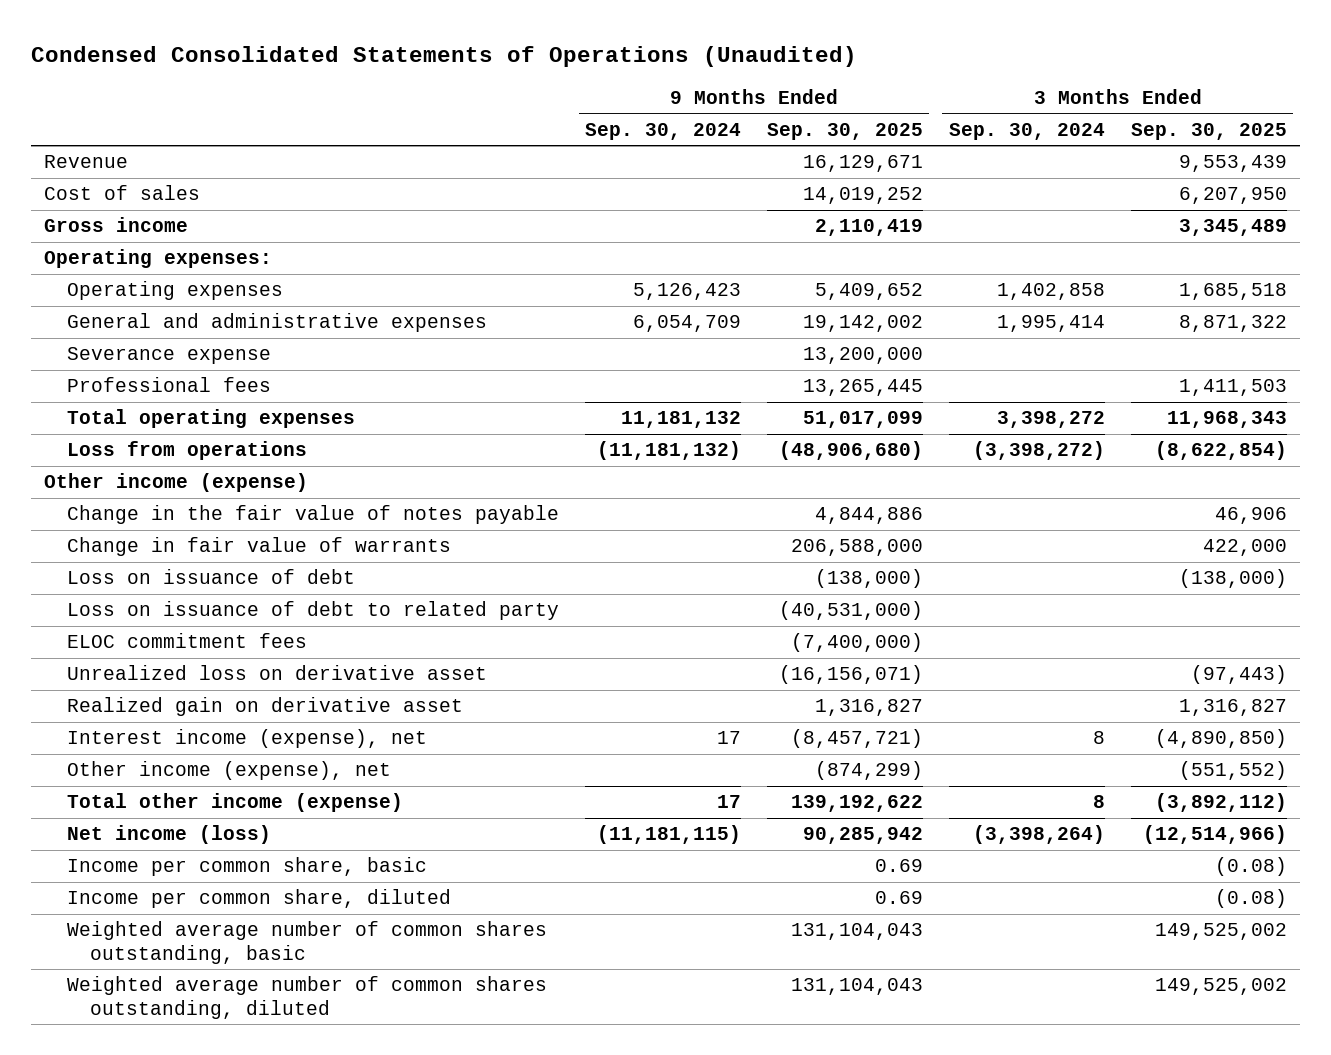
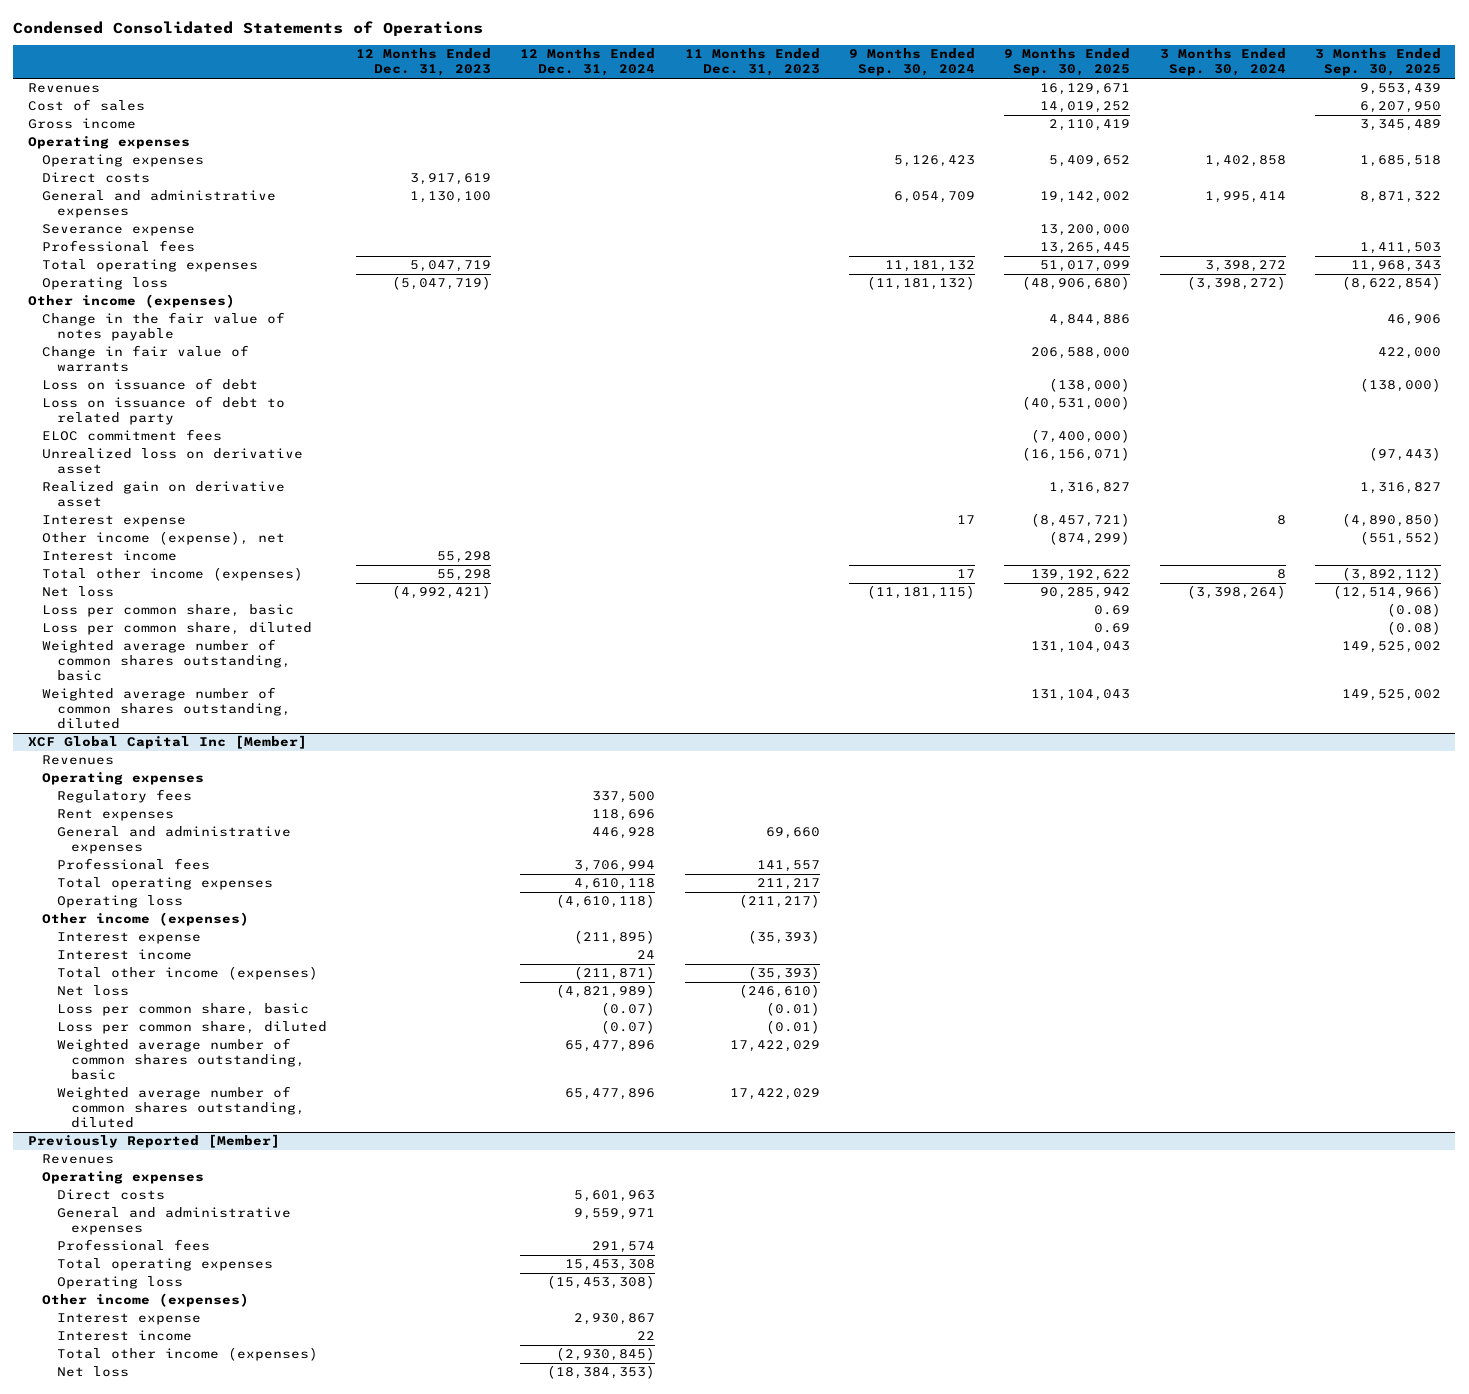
- Condensed Consolidated Statements of Operations (Unaudited)
+ Condensed Consolidated Statements of Operations
- | 9 Months Ended Sep. 30, 2024 | 9 Months Ended Sep. 30, 2025 | 3 Months Ended Sep. 30, 2024 | 3 Months Ended Sep. 30, 2025
+ | 12 Months Ended Dec. 31, 2023 | 12 Months Ended Dec. 31, 2024 | 11 Months Ended Dec. 31, 2023 | 9 Months Ended Sep. 30, 2024 | 9 Months Ended Sep. 30, 2025 | 3 Months Ended Sep. 30, 2024 | 3 Months Ended Sep. 30, 2025
- Revenue | | 16,129,671 | | 9,553,439
+ Revenues | | | | | 16,129,671 | | 9,553,439
- Operating expenses:
+ Operating expenses
+ Direct costs | 3,917,619 | | | | | |
- Loss from operations | (11,181,132) | (48,906,680) | (3,398,272) | (8,622,854)
- Other income (expense)
+ Operating loss | (5,047,719) | | | (11,181,132) | (48,906,680) | (3,398,272) | (8,622,854)
+ Other income (expenses)
- Interest income (expense), net | 17 | (8,457,721) | 8 | (4,890,850)
+ Interest expense | | | | 17 | (8,457,721) | 8 | (4,890,850)
- Total other income (expense) | 17 | 139,192,622 | 8 | (3,892,112)
- Net income (loss) | (11,181,115) | 90,285,942 | (3,398,264) | (12,514,966)
- Income per common share, basic | | 0.69 | | (0.08)
- Income per common share, diluted | | 0.69 | | (0.08)
+ Interest income | 55,298 | | | | | |
+ Total other income (expenses) | 55,298 | | | 17 | 139,192,622 | 8 | (3,892,112)
+ Net loss | (4,992,421) | | | (11,181,115) | 90,285,942 | (3,398,264) | (12,514,966)
+ Loss per common share, basic | | | | | 0.69 | | (0.08)
+ Loss per common share, diluted | | | | | 0.69 | | (0.08)
+ XCF Global Capital Inc [Member]
+ Revenues
+ Operating expenses
+ Regulatory fees | | 337,500 | | | | |
+ Rent expenses | | 118,696 | | | | |
+ General and administrative expenses | | 446,928 | 69,660 | | | |
+ Professional fees | | 3,706,994 | 141,557 | | | |
+ Total operating expenses | | 4,610,118 | 211,217 | | | |
+ Operating loss | | (4,610,118) | (211,217) | | | |
+ Other income (expenses)
+ Interest expense | | (211,895) | (35,393) | | | |
+ Interest income | | 24 | | | | |
+ Total other income (expenses) | | (211,871) | (35,393) | | | |
+ Net loss | | (4,821,989) | (246,610) | | | |
+ Loss per common share, basic | | (0.07) | (0.01) | | | |
+ Loss per common share, diluted | | (0.07) | (0.01) | | | |
+ Weighted average number of common shares outstanding, basic | | 65,477,896 | 17,422,029 | | | |
+ Weighted average number of common shares outstanding, diluted | | 65,477,896 | 17,422,029 | | | |
+ Previously Reported [Member]
+ Revenues
+ Operating expenses
+ Direct costs | | 5,601,963 | | | | |
+ General and administrative expenses | | 9,559,971 | | | | |
+ Professional fees | | 291,574 | | | | |
+ Total operating expenses | | 15,453,308 | | | | |
+ Operating loss | | (15,453,308) | | | | |
+ Other income (expenses)
+ Interest expense | | 2,930,867 | | | | |
+ Interest income | | 22 | | | | |
+ Total other income (expenses) | | (2,930,845) | | | | |
+ Net loss | | (18,384,353) | | | | |

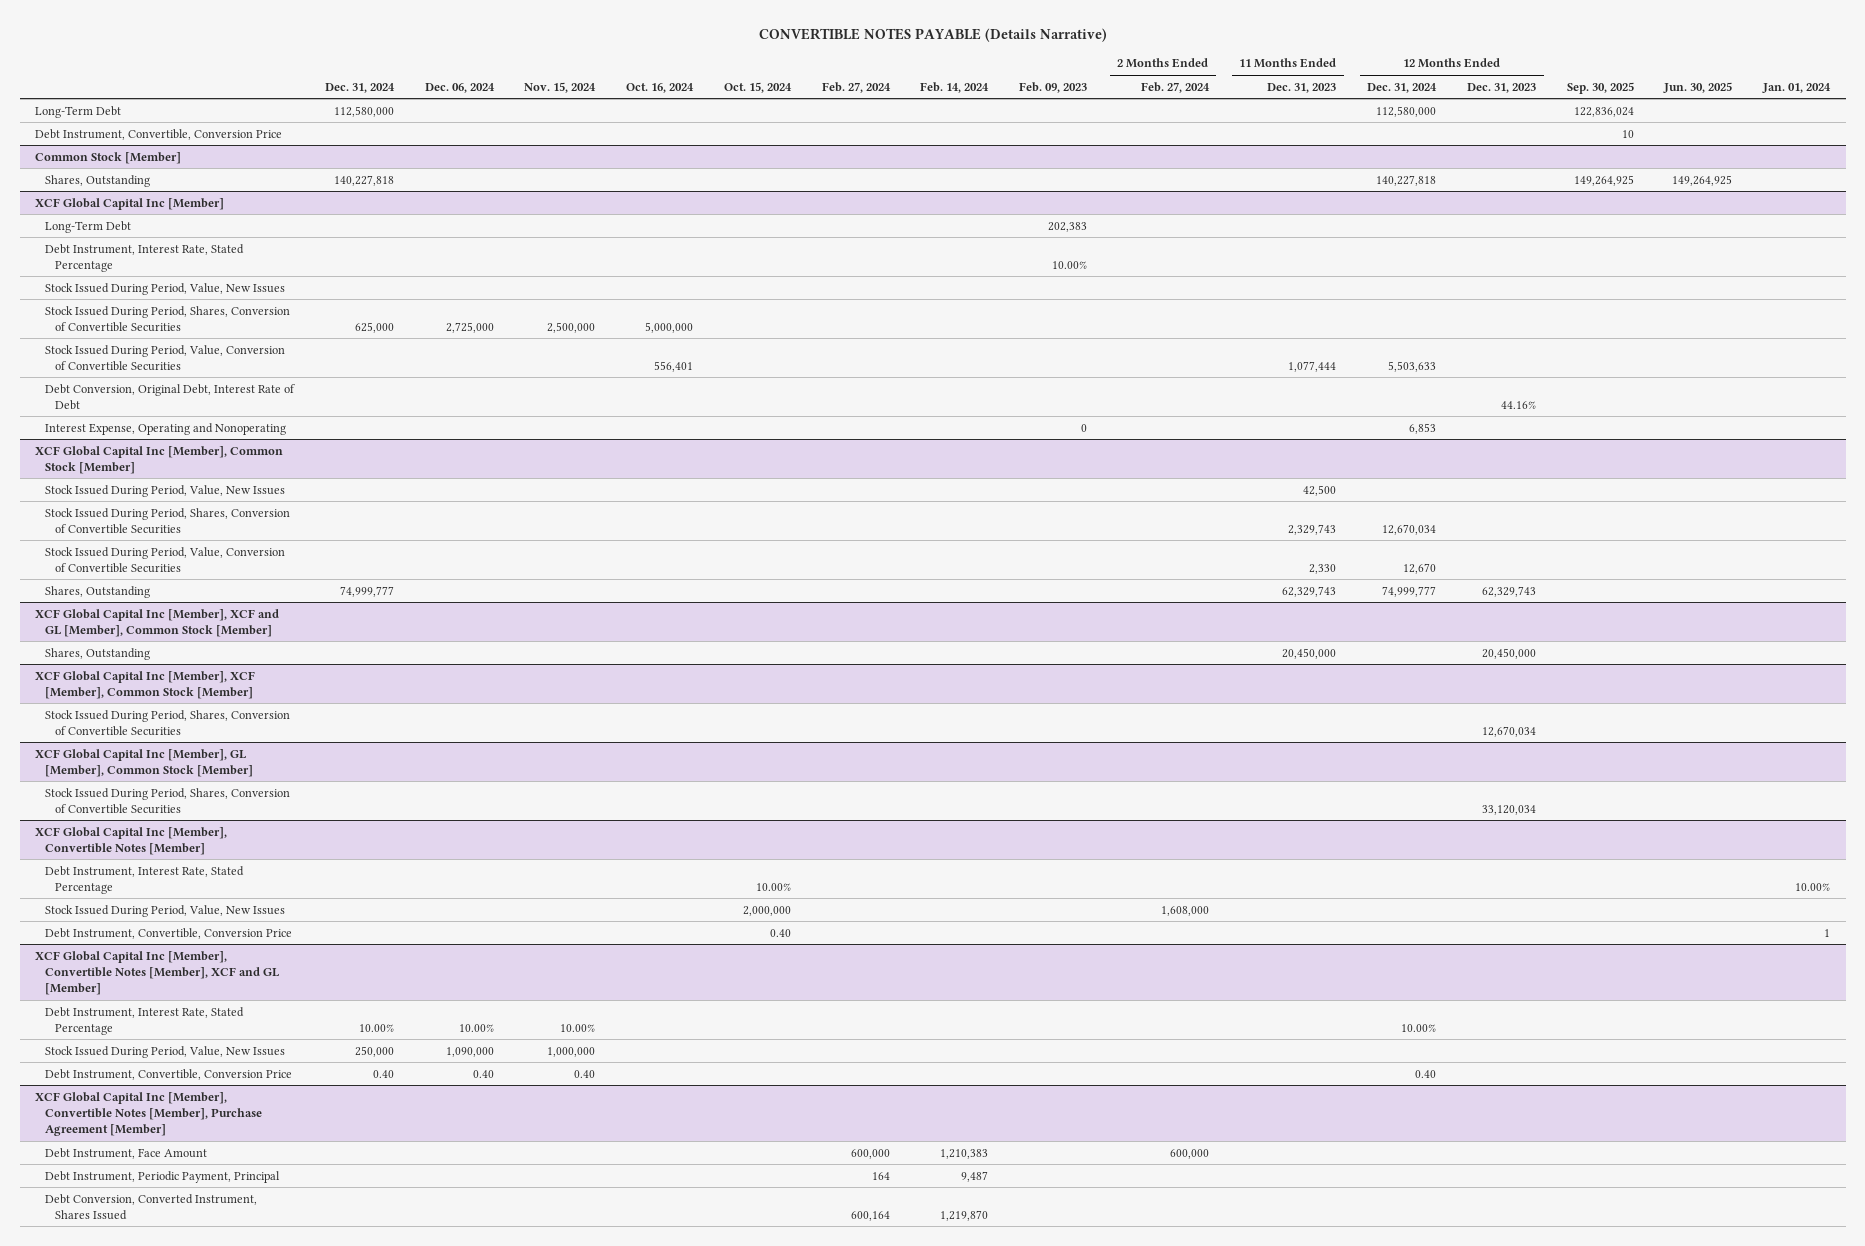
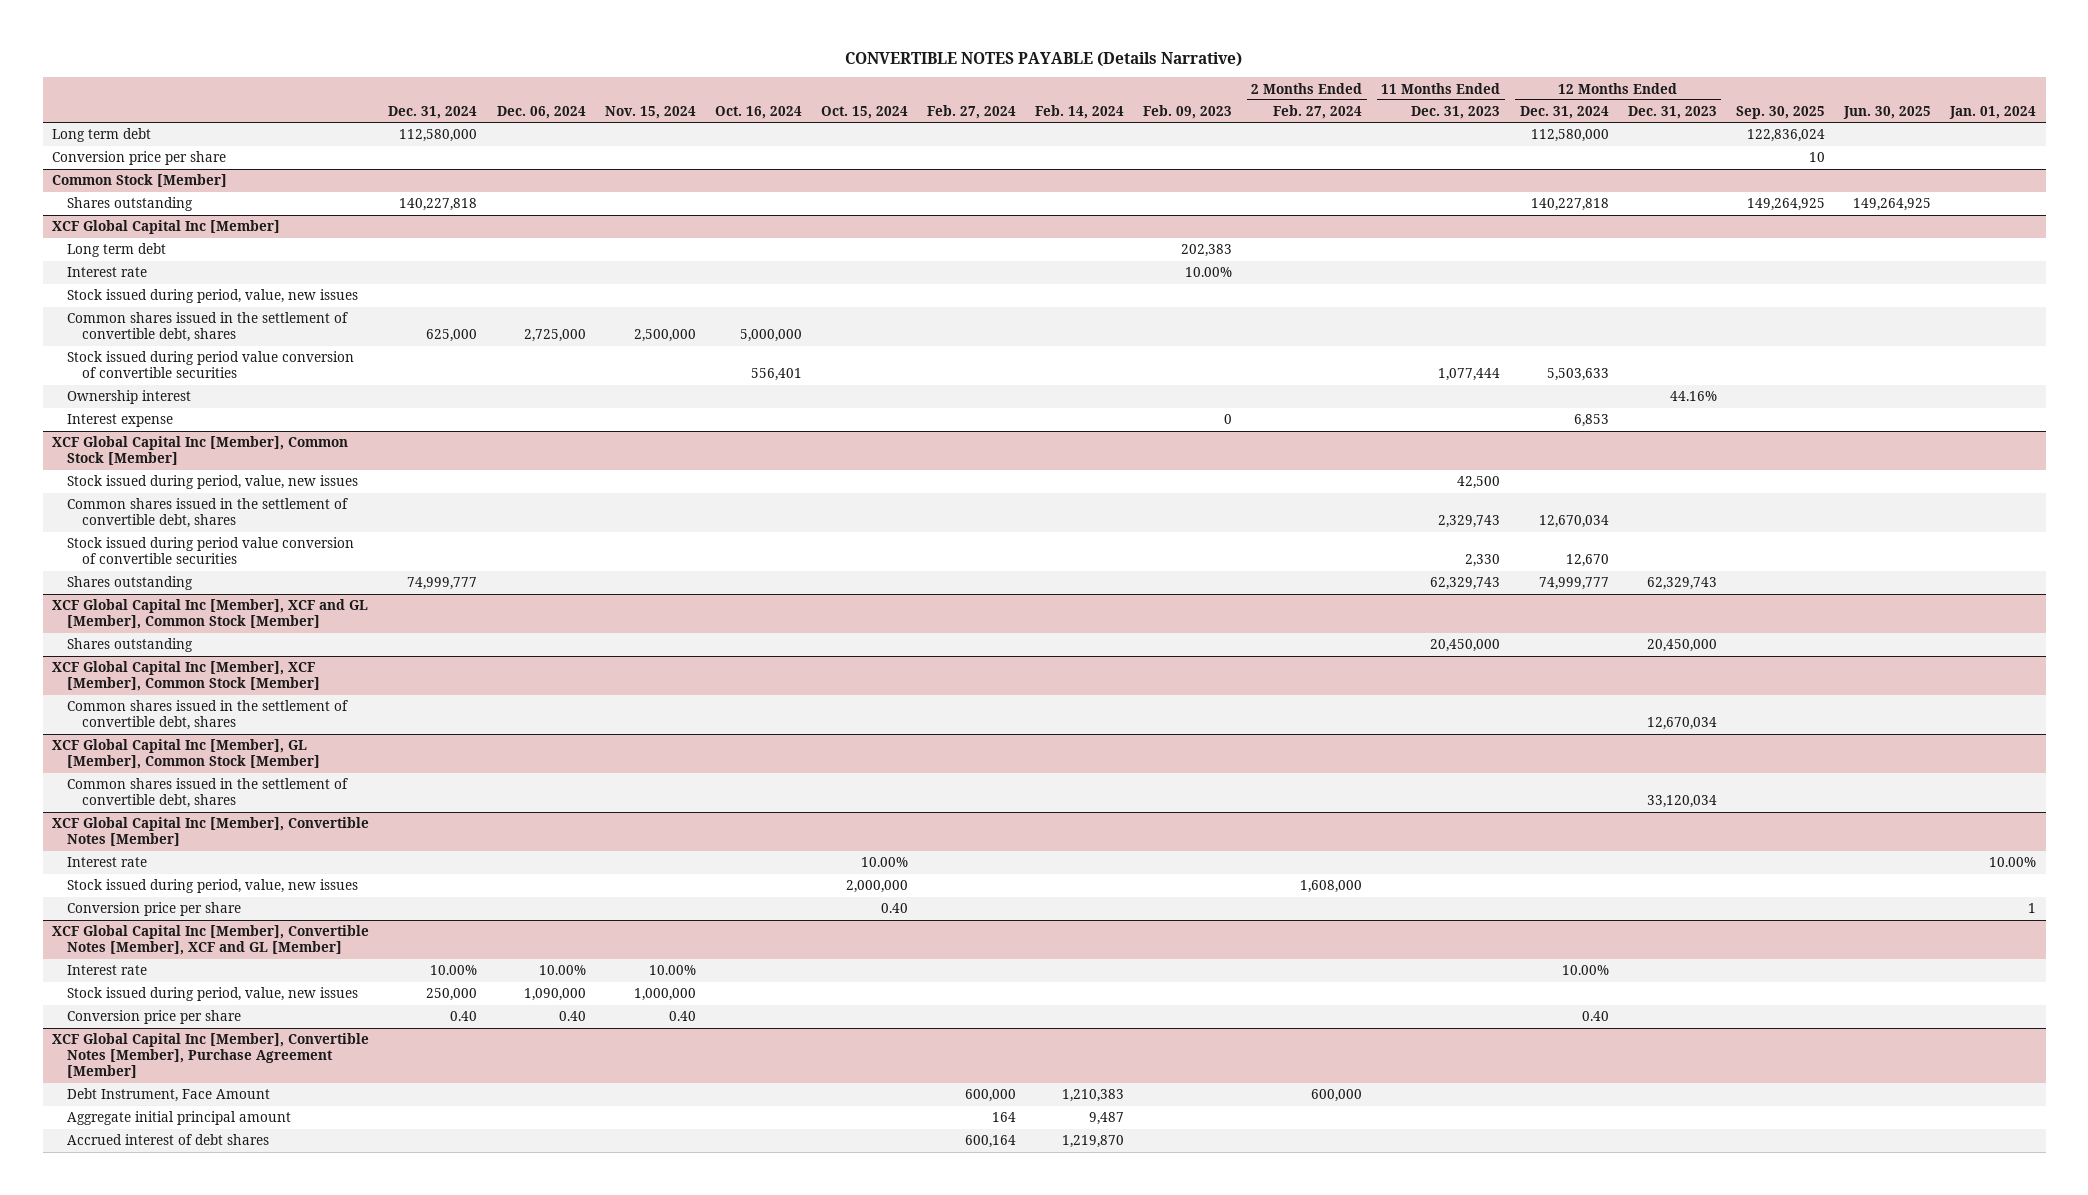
- Long-Term Debt | 112,580,000 | | | | | | | | | | 112,580,000 | | 122,836,024 | |
- Debt Instrument, Convertible, Conversion Price | | | | | | | | | | | | | 10 | |
+ Long term debt | 112,580,000 | | | | | | | | | | 112,580,000 | | 122,836,024 | |
+ Conversion price per share | | | | | | | | | | | | | 10 | |
@ Common Stock [Member]
- Shares, Outstanding | 140,227,818 | | | | | | | | | | 140,227,818 | | 149,264,925 | 149,264,925 |
+ Shares outstanding | 140,227,818 | | | | | | | | | | 140,227,818 | | 149,264,925 | 149,264,925 |
@ XCF Global Capital Inc [Member]
- Long-Term Debt | | | | | | | | 202,383 | | | | | | |
- Debt Instrument, Interest Rate, Stated Percentage | | | | | | | | 10.00% | | | | | | |
- Stock Issued During Period, Value, New Issues
- Stock Issued During Period, Shares, Conversion of Convertible Securities | 625,000 | 2,725,000 | 2,500,000 | 5,000,000 | | | | | | | | | | |
- Stock Issued During Period, Value, Conversion of Convertible Securities | | | | 556,401 | | | | | | 1,077,444 | 5,503,633 | | | |
- Debt Conversion, Original Debt, Interest Rate of Debt | | | | | | | | | | | | 44.16% | | |
- Interest Expense, Operating and Nonoperating | | | | | | | | 0 | | | 6,853 | | | |
+ Long term debt | | | | | | | | 202,383 | | | | | | |
+ Interest rate | | | | | | | | 10.00% | | | | | | |
+ Stock issued during period, value, new issues
+ Common shares issued in the settlement of convertible debt, shares | 625,000 | 2,725,000 | 2,500,000 | 5,000,000 | | | | | | | | | | |
+ Stock issued during period value conversion of convertible securities | | | | 556,401 | | | | | | 1,077,444 | 5,503,633 | | | |
+ Ownership interest | | | | | | | | | | | | 44.16% | | |
+ Interest expense | | | | | | | | 0 | | | 6,853 | | | |
@ XCF Global Capital Inc [Member], Common Stock [Member]
- Stock Issued During Period, Value, New Issues | | | | | | | | | | 42,500 | | | | |
- Stock Issued During Period, Shares, Conversion of Convertible Securities | | | | | | | | | | 2,329,743 | 12,670,034 | | | |
- Stock Issued During Period, Value, Conversion of Convertible Securities | | | | | | | | | | 2,330 | 12,670 | | | |
- Shares, Outstanding | 74,999,777 | | | | | | | | | 62,329,743 | 74,999,777 | 62,329,743 | | |
+ Stock issued during period, value, new issues | | | | | | | | | | 42,500 | | | | |
+ Common shares issued in the settlement of convertible debt, shares | | | | | | | | | | 2,329,743 | 12,670,034 | | | |
+ Stock issued during period value conversion of convertible securities | | | | | | | | | | 2,330 | 12,670 | | | |
+ Shares outstanding | 74,999,777 | | | | | | | | | 62,329,743 | 74,999,777 | 62,329,743 | | |
@ XCF Global Capital Inc [Member], XCF and GL [Member], Common Stock [Member]
- Shares, Outstanding | | | | | | | | | | 20,450,000 | | 20,450,000 | | |
+ Shares outstanding | | | | | | | | | | 20,450,000 | | 20,450,000 | | |
@ XCF Global Capital Inc [Member], XCF [Member], Common Stock [Member]
- Stock Issued During Period, Shares, Conversion of Convertible Securities | | | | | | | | | | | | 12,670,034 | | |
+ Common shares issued in the settlement of convertible debt, shares | | | | | | | | | | | | 12,670,034 | | |
@ XCF Global Capital Inc [Member], GL [Member], Common Stock [Member]
- Stock Issued During Period, Shares, Conversion of Convertible Securities | | | | | | | | | | | | 33,120,034 | | |
+ Common shares issued in the settlement of convertible debt, shares | | | | | | | | | | | | 33,120,034 | | |
@ XCF Global Capital Inc [Member], Convertible Notes [Member]
- Debt Instrument, Interest Rate, Stated Percentage | | | | | 10.00% | | | | | | | | | | 10.00%
- Stock Issued During Period, Value, New Issues | | | | | 2,000,000 | | | | 1,608,000 | | | | | |
- Debt Instrument, Convertible, Conversion Price | | | | | 0.40 | | | | | | | | | | 1
+ Interest rate | | | | | 10.00% | | | | | | | | | | 10.00%
+ Stock issued during period, value, new issues | | | | | 2,000,000 | | | | 1,608,000 | | | | | |
+ Conversion price per share | | | | | 0.40 | | | | | | | | | | 1
@ XCF Global Capital Inc [Member], Convertible Notes [Member], XCF and GL [Member]
- Debt Instrument, Interest Rate, Stated Percentage | 10.00% | 10.00% | 10.00% | | | | | | | | 10.00% | | | |
- Stock Issued During Period, Value, New Issues | 250,000 | 1,090,000 | 1,000,000 | | | | | | | | | | | |
- Debt Instrument, Convertible, Conversion Price | 0.40 | 0.40 | 0.40 | | | | | | | | 0.40 | | | |
+ Interest rate | 10.00% | 10.00% | 10.00% | | | | | | | | 10.00% | | | |
+ Stock issued during period, value, new issues | 250,000 | 1,090,000 | 1,000,000 | | | | | | | | | | | |
+ Conversion price per share | 0.40 | 0.40 | 0.40 | | | | | | | | 0.40 | | | |
@ XCF Global Capital Inc [Member], Convertible Notes [Member], Purchase Agreement [Member]
- Debt Instrument, Periodic Payment, Principal | | | | | | 164 | 9,487 | | | | | | | |
- Debt Conversion, Converted Instrument, Shares Issued | | | | | | 600,164 | 1,219,870 | | | | | | | |
+ Aggregate initial principal amount | | | | | | 164 | 9,487 | | | | | | | |
+ Accrued interest of debt shares | | | | | | 600,164 | 1,219,870 | | | | | | | |

